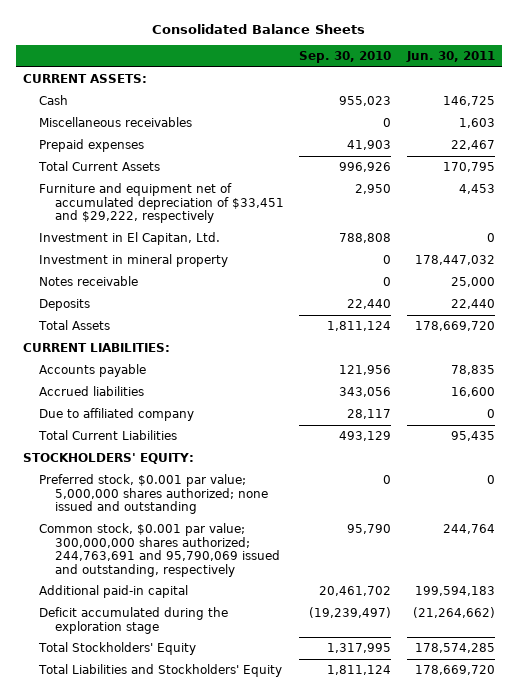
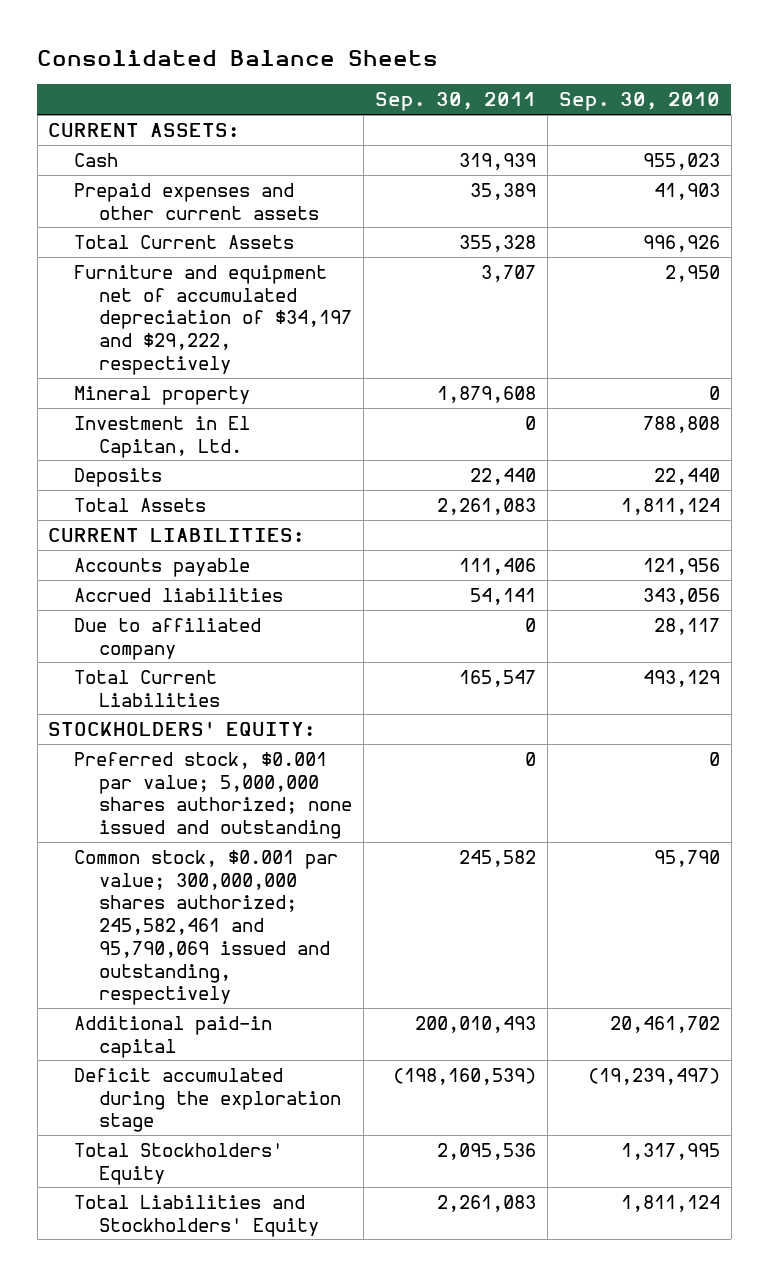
- | Sep. 30, 2010 | Jun. 30, 2011
+ | Sep. 30, 2011 | Sep. 30, 2010
- Miscellaneous receivables | 0 | 1,603
- Prepaid expenses | 41,903 | 22,467
+ Prepaid expenses and other current assets | 35,389 | 41,903
- Furniture and equipment net of accumulated depreciation of $33,451 and $29,222, respectively | 2,950 | 4,453
+ Furniture and equipment net of accumulated depreciation of $34,197 and $29,222, respectively | 3,707 | 2,950
+ Mineral property | 1,879,608 | 0
- Investment in mineral property | 0 | 178,447,032
- Notes receivable | 0 | 25,000
- Common stock, $0.001 par value; 300,000,000 shares authorized; 244,763,691 and 95,790,069 issued and outstanding, respectively | 95,790 | 244,764
+ Common stock, $0.001 par value; 300,000,000 shares authorized; 245,582,461 and 95,790,069 issued and outstanding, respectively | 245,582 | 95,790

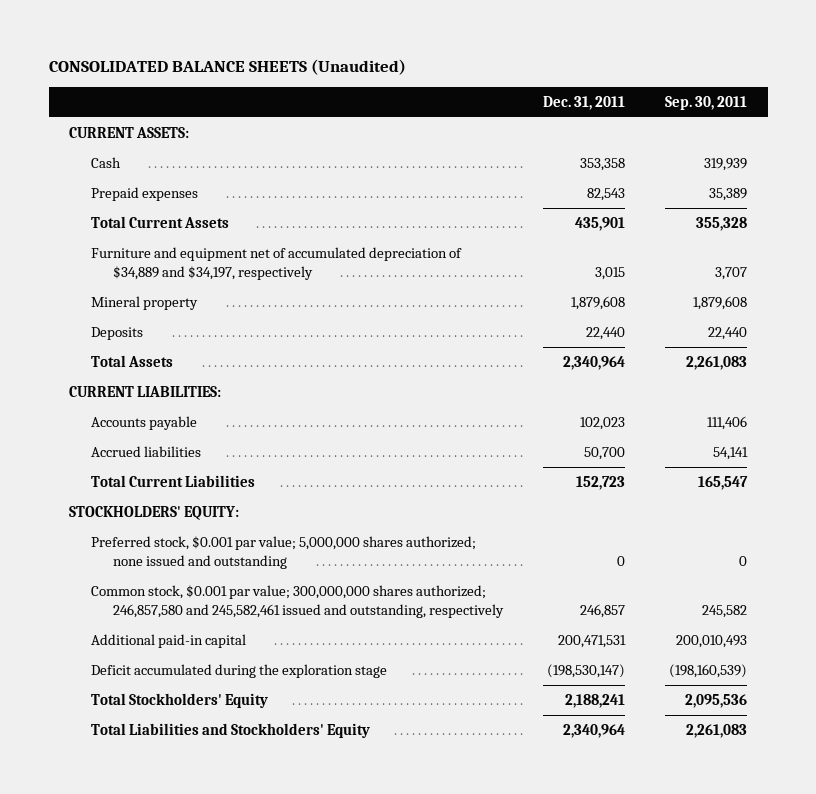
- Consolidated Balance Sheets
+ CONSOLIDATED BALANCE SHEETS (Unaudited)
- | Sep. 30, 2011 | Sep. 30, 2010
+ | Dec. 31, 2011 | Sep. 30, 2011
- Prepaid expenses and other current assets | 35,389 | 41,903
+ Prepaid expenses | 82,543 | 35,389
- Furniture and equipment net of accumulated depreciation of $34,197 and $29,222, respectively | 3,707 | 2,950
+ Furniture and equipment net of accumulated depreciation of $34,889 and $34,197, respectively | 3,015 | 3,707
- Investment in El Capitan, Ltd. | 0 | 788,808
- Due to affiliated company | 0 | 28,117
- Common stock, $0.001 par value; 300,000,000 shares authorized; 245,582,461 and 95,790,069 issued and outstanding, respectively | 245,582 | 95,790
+ Common stock, $0.001 par value; 300,000,000 shares authorized; 246,857,580 and 245,582,461 issued and outstanding, respectively | 246,857 | 245,582

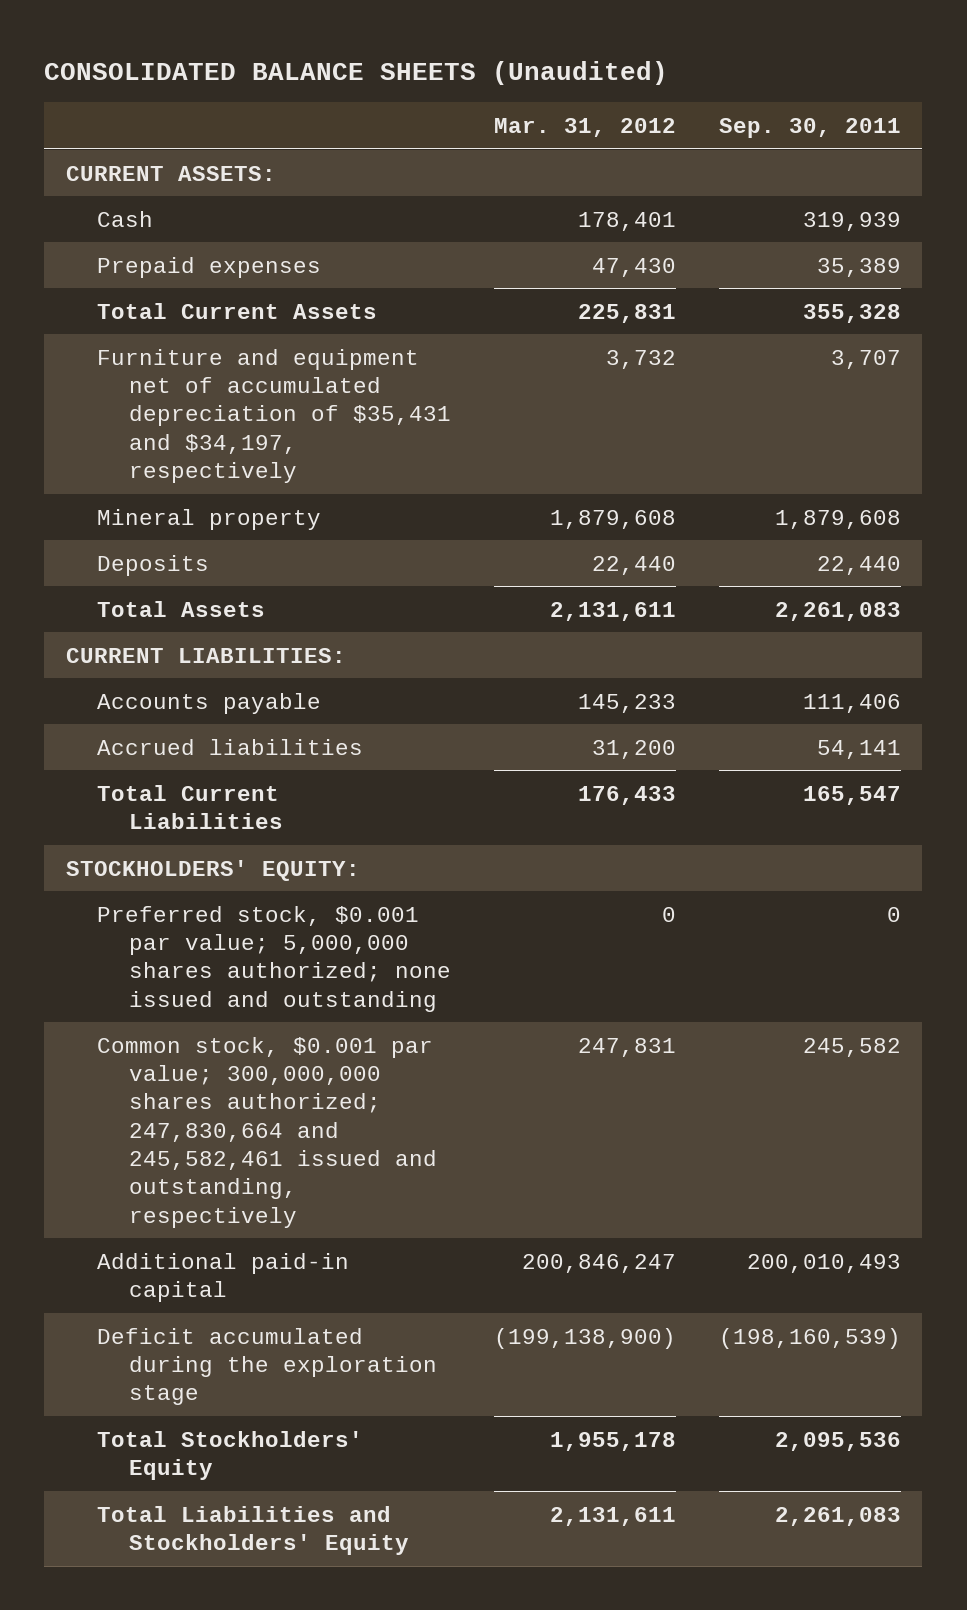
- | Dec. 31, 2011 | Sep. 30, 2011
+ | Mar. 31, 2012 | Sep. 30, 2011
- Furniture and equipment net of accumulated depreciation of $34,889 and $34,197, respectively | 3,015 | 3,707
+ Furniture and equipment net of accumulated depreciation of $35,431 and $34,197, respectively | 3,732 | 3,707
- Common stock, $0.001 par value; 300,000,000 shares authorized; 246,857,580 and 245,582,461 issued and outstanding, respectively | 246,857 | 245,582
+ Common stock, $0.001 par value; 300,000,000 shares authorized; 247,830,664 and 245,582,461 issued and outstanding, respectively | 247,831 | 245,582

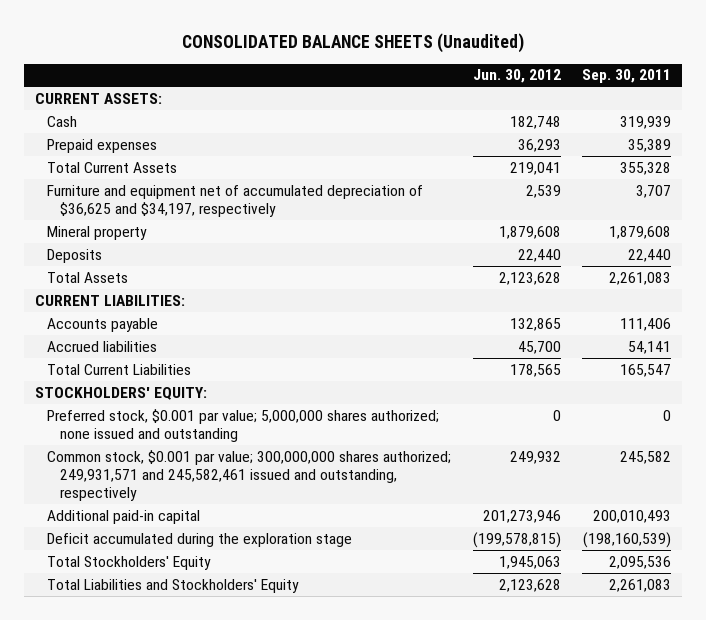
- | Mar. 31, 2012 | Sep. 30, 2011
+ | Jun. 30, 2012 | Sep. 30, 2011
- Furniture and equipment net of accumulated depreciation of $35,431 and $34,197, respectively | 3,732 | 3,707
+ Furniture and equipment net of accumulated depreciation of $36,625 and $34,197, respectively | 2,539 | 3,707
- Common stock, $0.001 par value; 300,000,000 shares authorized; 247,830,664 and 245,582,461 issued and outstanding, respectively | 247,831 | 245,582
+ Common stock, $0.001 par value; 300,000,000 shares authorized; 249,931,571 and 245,582,461 issued and outstanding, respectively | 249,932 | 245,582

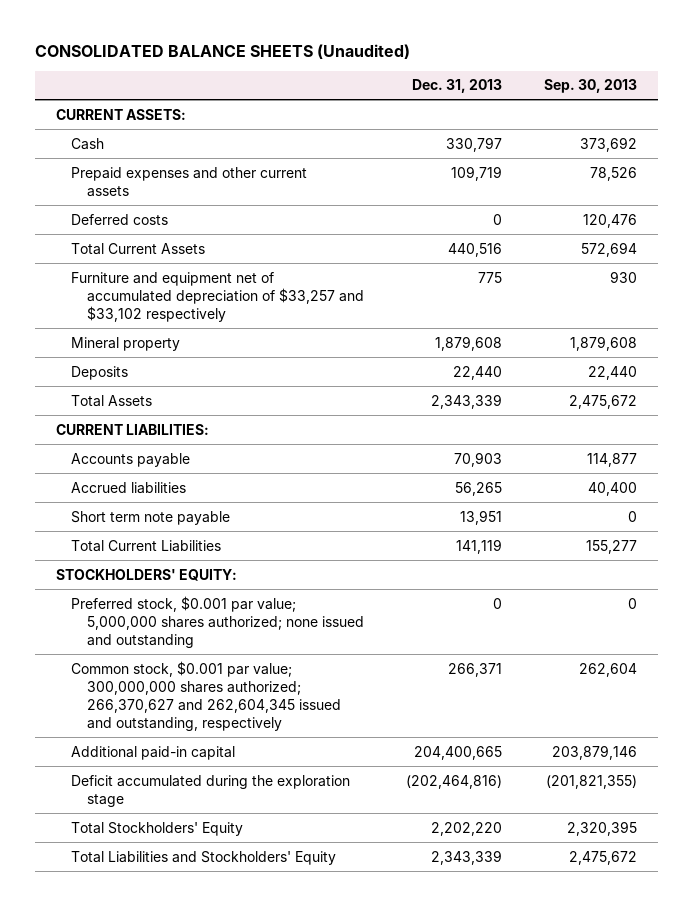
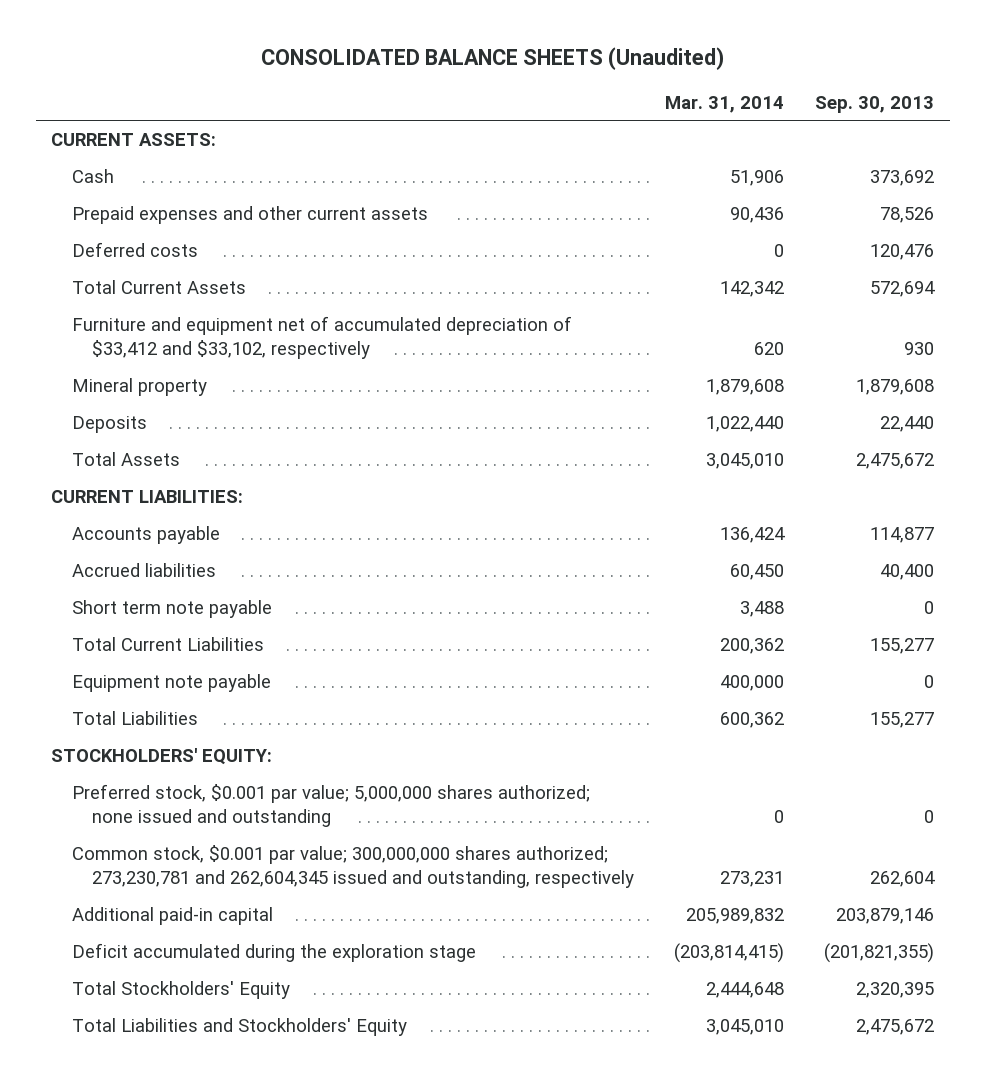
- | Dec. 31, 2013 | Sep. 30, 2013
+ | Mar. 31, 2014 | Sep. 30, 2013
- Furniture and equipment net of accumulated depreciation of $33,257 and $33,102 respectively | 775 | 930
+ Furniture and equipment net of accumulated depreciation of $33,412 and $33,102, respectively | 620 | 930
+ Equipment note payable | 400,000 | 0
+ Total Liabilities | 600,362 | 155,277
- Common stock, $0.001 par value; 300,000,000 shares authorized; 266,370,627 and 262,604,345 issued and outstanding, respectively | 266,371 | 262,604
+ Common stock, $0.001 par value; 300,000,000 shares authorized; 273,230,781 and 262,604,345 issued and outstanding, respectively | 273,231 | 262,604

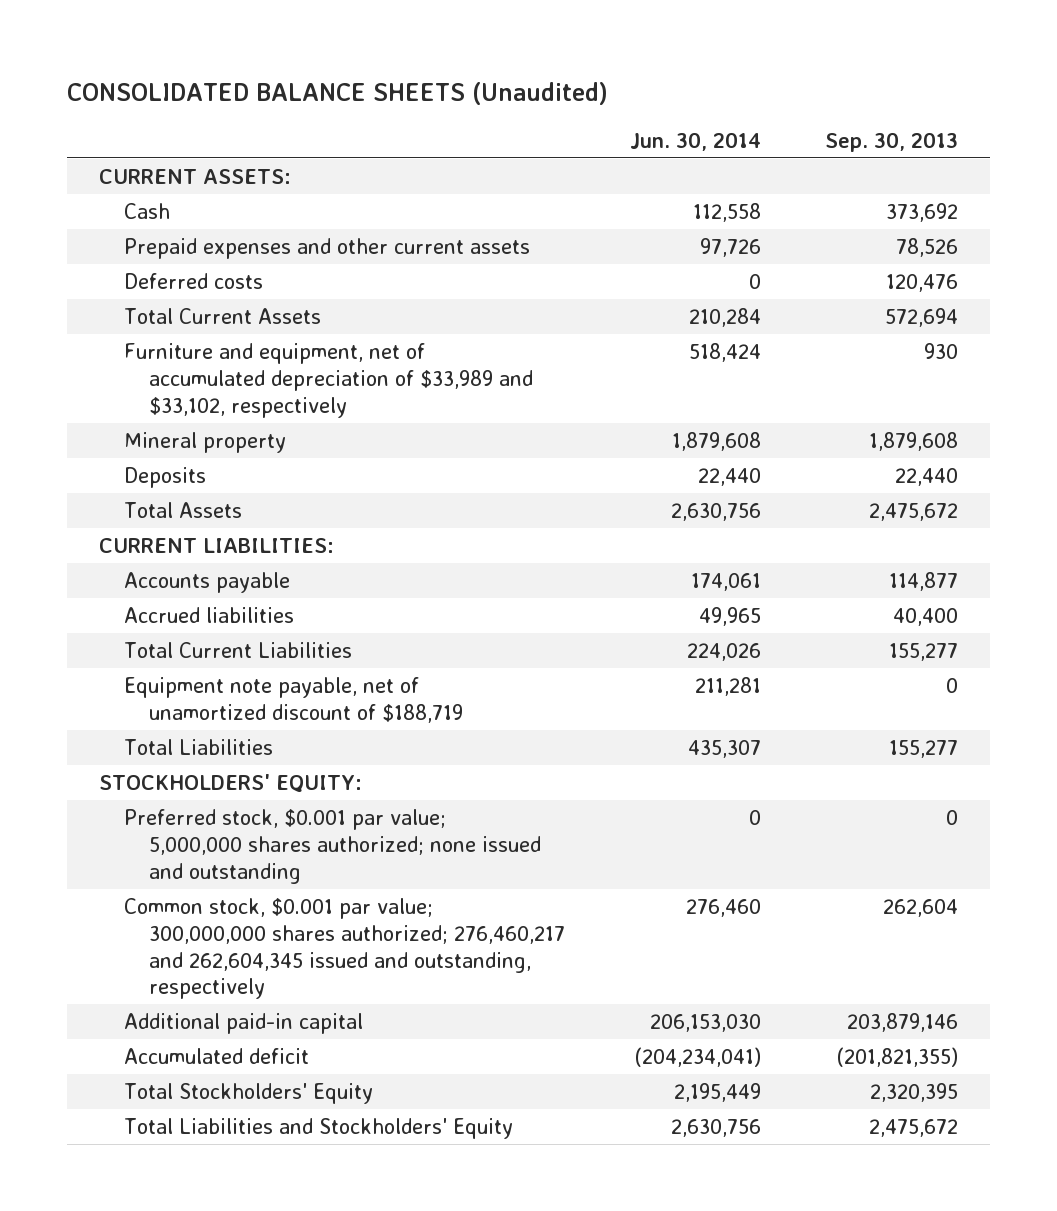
- | Mar. 31, 2014 | Sep. 30, 2013
+ | Jun. 30, 2014 | Sep. 30, 2013
- Furniture and equipment net of accumulated depreciation of $33,412 and $33,102, respectively | 620 | 930
+ Furniture and equipment, net of accumulated depreciation of $33,989 and $33,102, respectively | 518,424 | 930
- Short term note payable | 3,488 | 0
- Equipment note payable | 400,000 | 0
+ Equipment note payable, net of unamortized discount of $188,719 | 211,281 | 0
- Common stock, $0.001 par value; 300,000,000 shares authorized; 273,230,781 and 262,604,345 issued and outstanding, respectively | 273,231 | 262,604
+ Common stock, $0.001 par value; 300,000,000 shares authorized; 276,460,217 and 262,604,345 issued and outstanding, respectively | 276,460 | 262,604
- Deficit accumulated during the exploration stage | (203,814,415) | (201,821,355)
+ Accumulated deficit | (204,234,041) | (201,821,355)

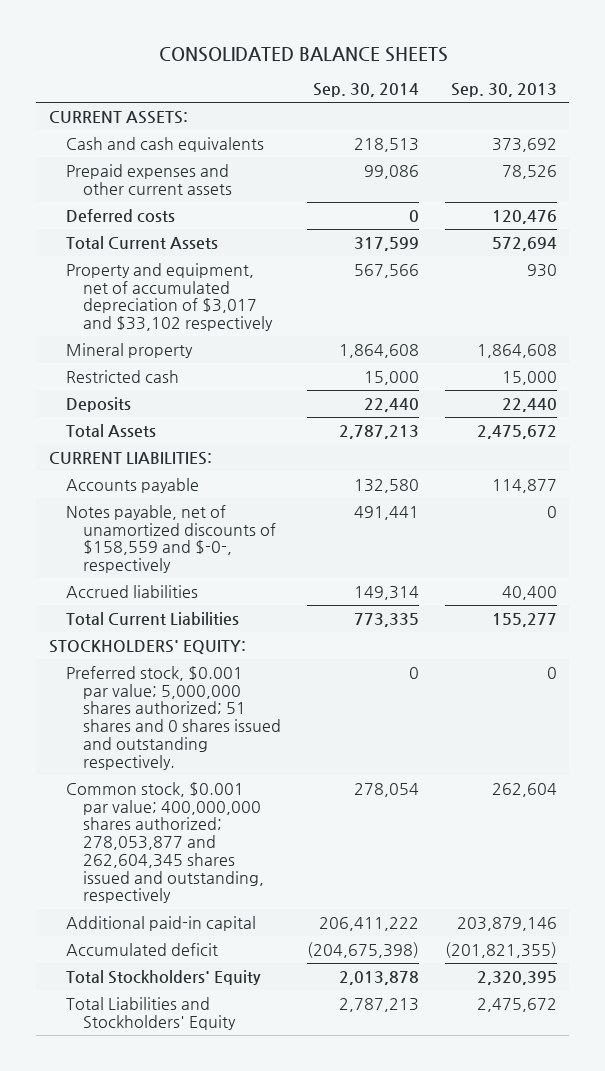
- CONSOLIDATED BALANCE SHEETS (Unaudited)
+ CONSOLIDATED BALANCE SHEETS
- | Jun. 30, 2014 | Sep. 30, 2013
+ | Sep. 30, 2014 | Sep. 30, 2013
- Cash | 112,558 | 373,692
+ Cash and cash equivalents | 218,513 | 373,692
- Furniture and equipment, net of accumulated depreciation of $33,989 and $33,102, respectively | 518,424 | 930
- Mineral property | 1,879,608 | 1,879,608
+ Property and equipment, net of accumulated depreciation of $3,017 and $33,102 respectively | 567,566 | 930
+ Mineral property | 1,864,608 | 1,864,608
+ Restricted cash | 15,000 | 15,000
+ Notes payable, net of unamortized discounts of $158,559 and $-0-, respectively | 491,441 | 0
- Equipment note payable, net of unamortized discount of $188,719 | 211,281 | 0
- Total Liabilities | 435,307 | 155,277
- Preferred stock, $0.001 par value; 5,000,000 shares authorized; none issued and outstanding | 0 | 0
- Common stock, $0.001 par value; 300,000,000 shares authorized; 276,460,217 and 262,604,345 issued and outstanding, respectively | 276,460 | 262,604
+ Preferred stock, $0.001 par value; 5,000,000 shares authorized; 51 shares and 0 shares issued and outstanding respectively. | 0 | 0
+ Common stock, $0.001 par value; 400,000,000 shares authorized; 278,053,877 and 262,604,345 shares issued and outstanding, respectively | 278,054 | 262,604

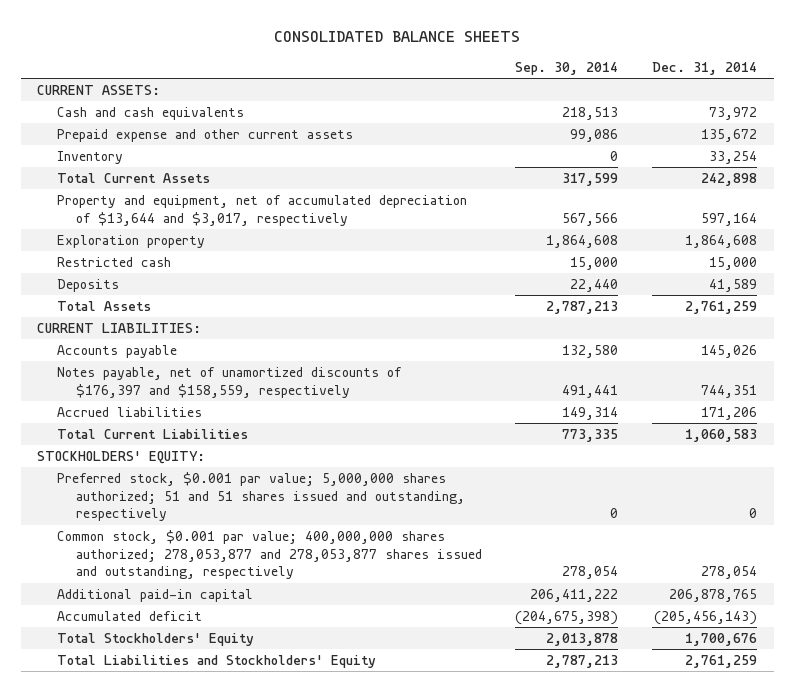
- | Sep. 30, 2014 | Sep. 30, 2013
+ | Sep. 30, 2014 | Dec. 31, 2014
- Prepaid expenses and other current assets | 99,086 | 78,526
- Deferred costs | 0 | 120,476
+ Prepaid expense and other current assets | 99,086 | 135,672
+ Inventory | 0 | 33,254
- Property and equipment, net of accumulated depreciation of $3,017 and $33,102 respectively | 567,566 | 930
- Mineral property | 1,864,608 | 1,864,608
+ Property and equipment, net of accumulated depreciation of $13,644 and $3,017, respectively | 567,566 | 597,164
+ Exploration property | 1,864,608 | 1,864,608
- Notes payable, net of unamortized discounts of $158,559 and $-0-, respectively | 491,441 | 0
+ Notes payable, net of unamortized discounts of $176,397 and $158,559, respectively | 491,441 | 744,351
- Preferred stock, $0.001 par value; 5,000,000 shares authorized; 51 shares and 0 shares issued and outstanding respectively. | 0 | 0
- Common stock, $0.001 par value; 400,000,000 shares authorized; 278,053,877 and 262,604,345 shares issued and outstanding, respectively | 278,054 | 262,604
+ Preferred stock, $0.001 par value; 5,000,000 shares authorized; 51 and 51 shares issued and outstanding, respectively | 0 | 0
+ Common stock, $0.001 par value; 400,000,000 shares authorized; 278,053,877 and 278,053,877 shares issued and outstanding, respectively | 278,054 | 278,054

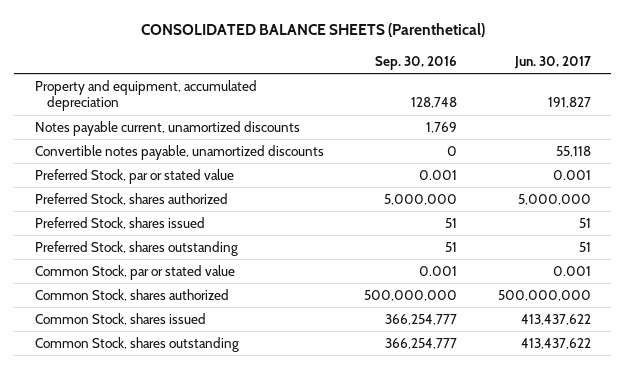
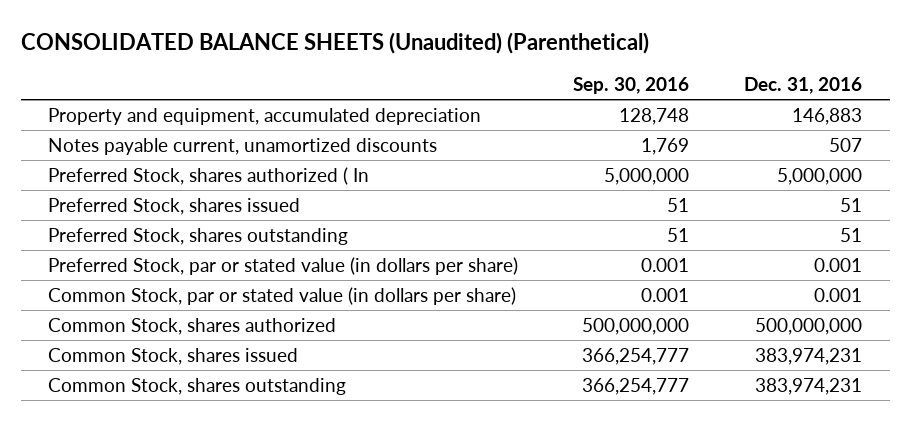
- CONSOLIDATED BALANCE SHEETS (Parenthetical)
+ CONSOLIDATED BALANCE SHEETS (Unaudited) (Parenthetical)
- | Sep. 30, 2016 | Jun. 30, 2017
+ | Sep. 30, 2016 | Dec. 31, 2016
- Convertible notes payable, unamortized discounts | 0 | 55,118
- Preferred Stock, par or stated value | 0.001 | 0.001
- Preferred Stock, shares authorized | 5,000,000 | 5,000,000
+ Preferred Stock, shares authorized ( In | 5,000,000 | 5,000,000
- Common Stock, par or stated value | 0.001 | 0.001
+ Preferred Stock, par or stated value (in dollars per share) | 0.001 | 0.001
+ Common Stock, par or stated value (in dollars per share) | 0.001 | 0.001

